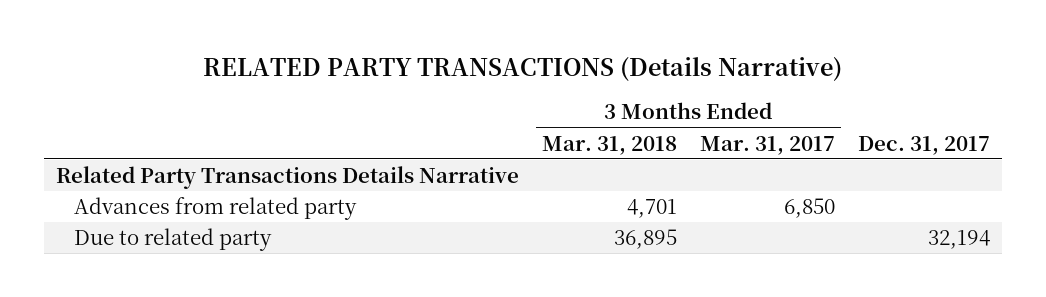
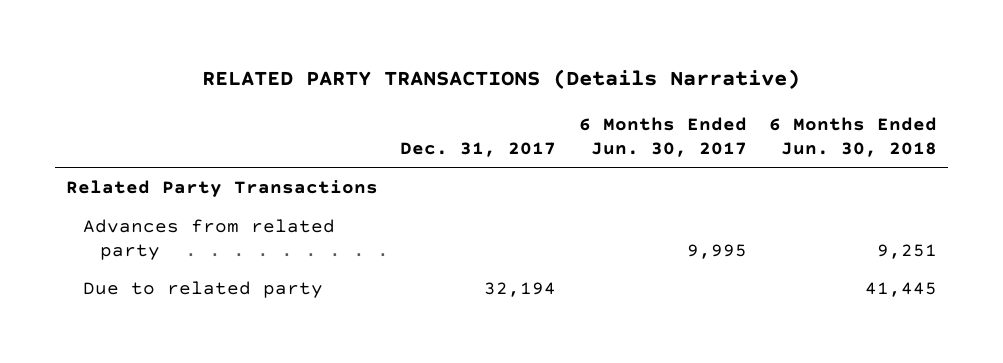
- | 3 Months Ended Mar. 31, 2018 | 3 Months Ended Mar. 31, 2017 | Dec. 31, 2017
+ | Dec. 31, 2017 | 6 Months Ended Jun. 30, 2017 | 6 Months Ended Jun. 30, 2018
- Related Party Transactions Details Narrative
+ Related Party Transactions

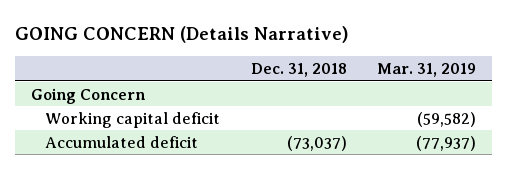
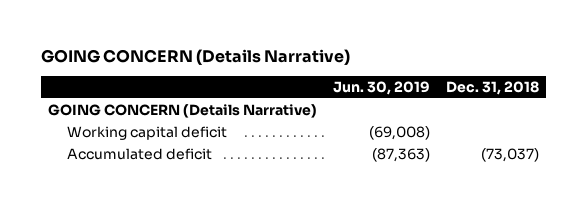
- | Dec. 31, 2018 | Mar. 31, 2019
+ | Jun. 30, 2019 | Dec. 31, 2018
- Going Concern
+ GOING CONCERN (Details Narrative)

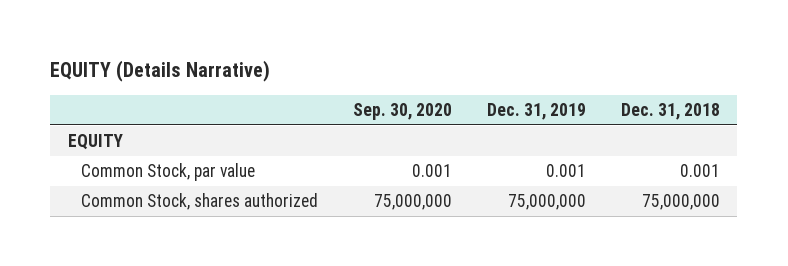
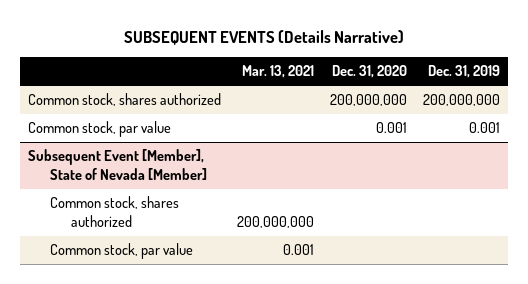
- EQUITY (Details Narrative)
+ SUBSEQUENT EVENTS (Details Narrative)
- | Sep. 30, 2020 | Dec. 31, 2019 | Dec. 31, 2018
+ | Mar. 13, 2021 | Dec. 31, 2020 | Dec. 31, 2019
- EQUITY
- Common Stock, par value | 0.001 | 0.001 | 0.001
- Common Stock, shares authorized | 75,000,000 | 75,000,000 | 75,000,000
+ Common stock, shares authorized | | 200,000,000 | 200,000,000
+ Common stock, par value | | 0.001 | 0.001
+ Subsequent Event [Member], State of Nevada [Member]
+ Common stock, shares authorized | 200,000,000 | |
+ Common stock, par value | 0.001 | |

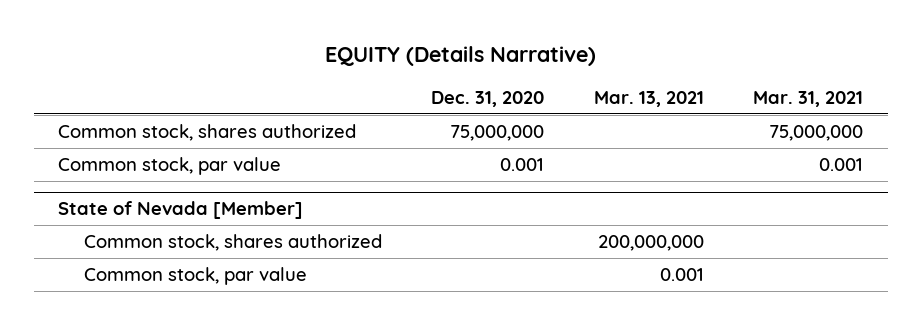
- SUBSEQUENT EVENTS (Details Narrative)
+ EQUITY (Details Narrative)
- | Mar. 13, 2021 | Dec. 31, 2020 | Dec. 31, 2019
+ | Dec. 31, 2020 | Mar. 13, 2021 | Mar. 31, 2021
- Common stock, shares authorized | | 200,000,000 | 200,000,000
+ Common stock, shares authorized | 75,000,000 | | 75,000,000
- Subsequent Event [Member], State of Nevada [Member]
+ State of Nevada [Member]

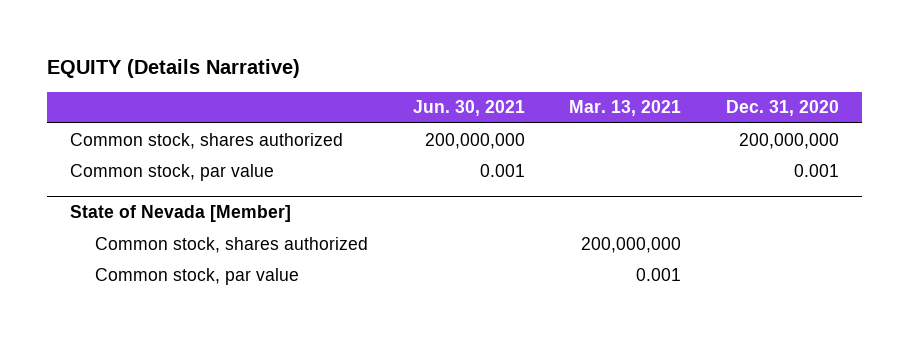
- | Dec. 31, 2020 | Mar. 13, 2021 | Mar. 31, 2021
+ | Jun. 30, 2021 | Mar. 13, 2021 | Dec. 31, 2020
- Common stock, shares authorized | 75,000,000 | | 75,000,000
+ Common stock, shares authorized | 200,000,000 | | 200,000,000

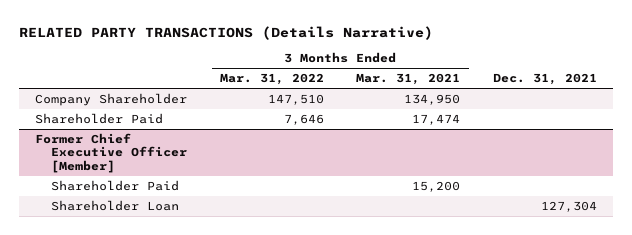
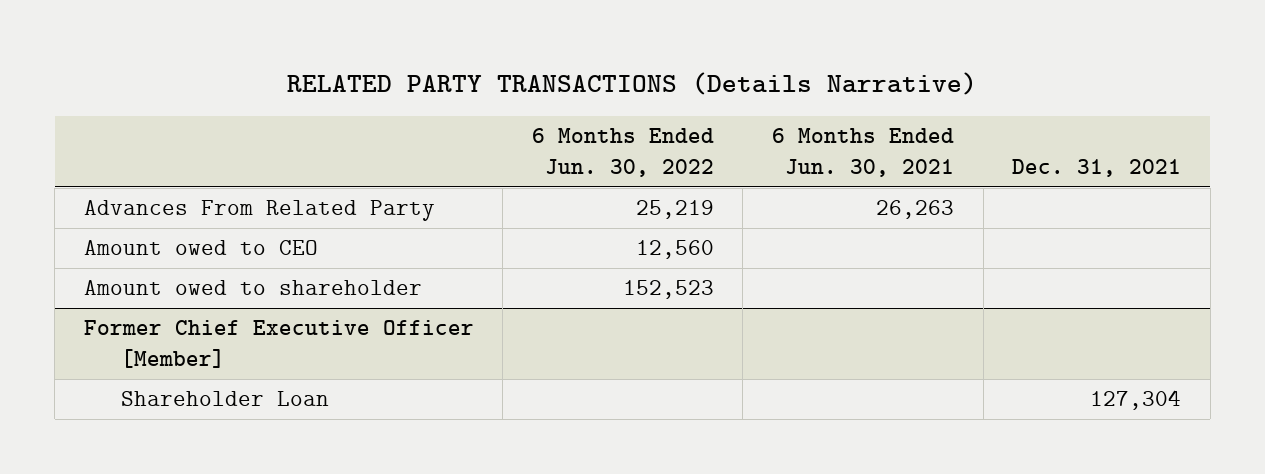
- | 3 Months Ended Mar. 31, 2022 | 3 Months Ended Mar. 31, 2021 | Dec. 31, 2021
+ | 6 Months Ended Jun. 30, 2022 | 6 Months Ended Jun. 30, 2021 | Dec. 31, 2021
- Company Shareholder | 147,510 | 134,950 |
- Shareholder Paid | 7,646 | 17,474 |
+ Advances From Related Party | 25,219 | 26,263 |
+ Amount owed to CEO | 12,560 | |
+ Amount owed to shareholder | 152,523 | |
@ Former Chief Executive Officer [Member]
- Shareholder Paid | | 15,200 |

